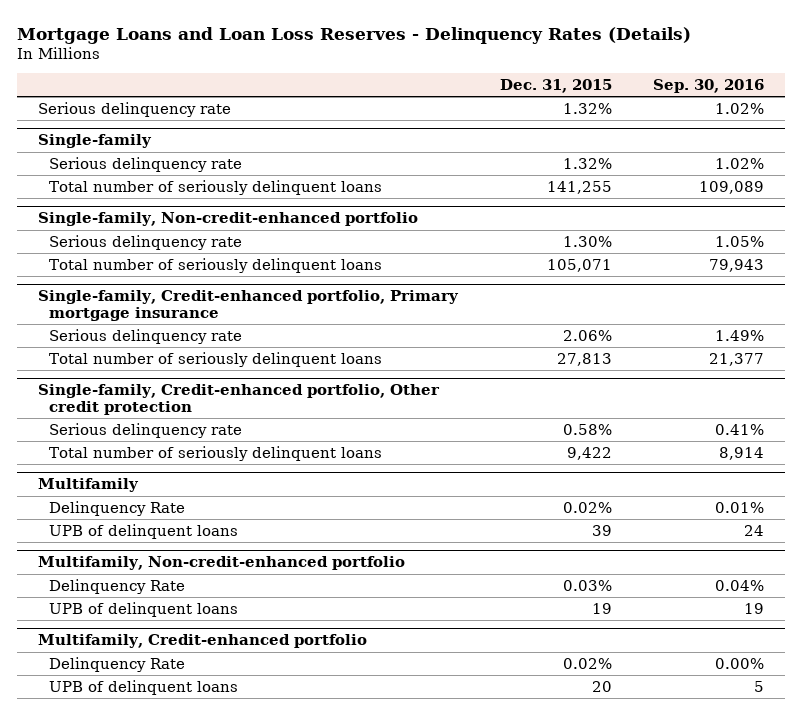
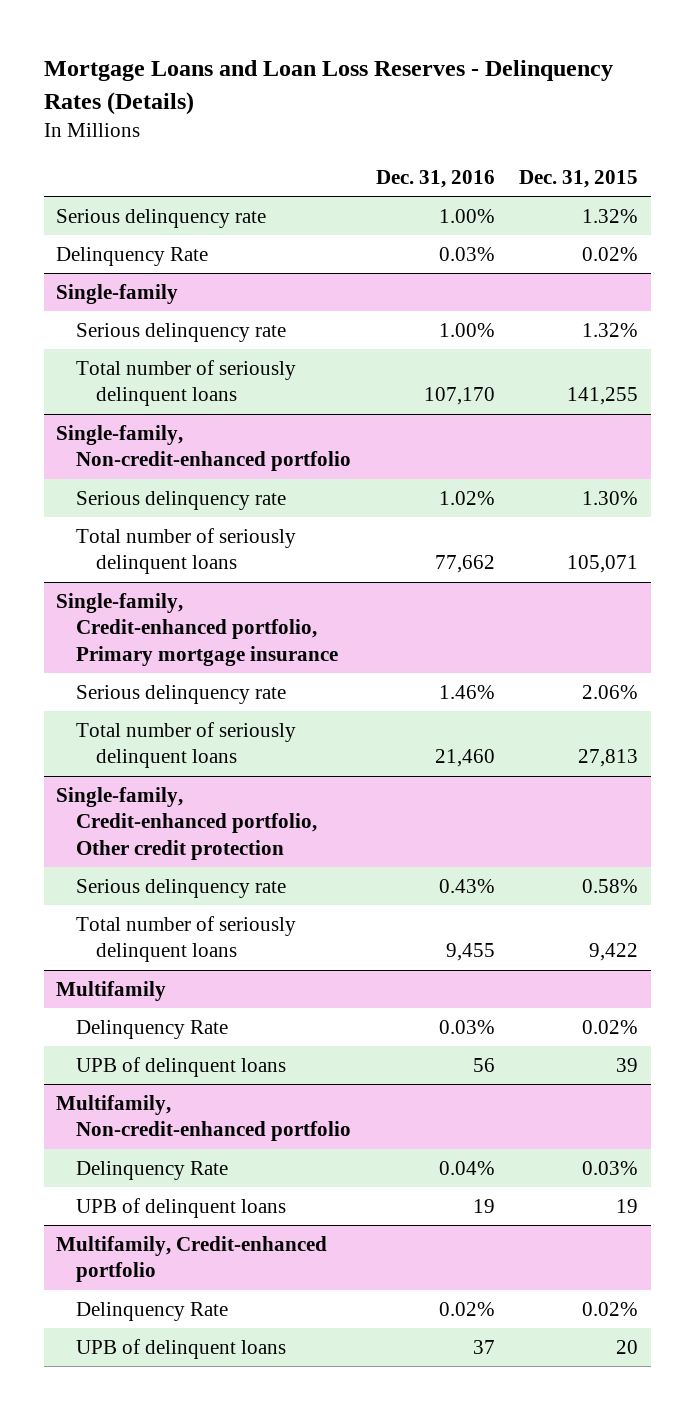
- | Dec. 31, 2015 | Sep. 30, 2016
+ | Dec. 31, 2016 | Dec. 31, 2015
+ Delinquency Rate | 0.03% | 0.02%

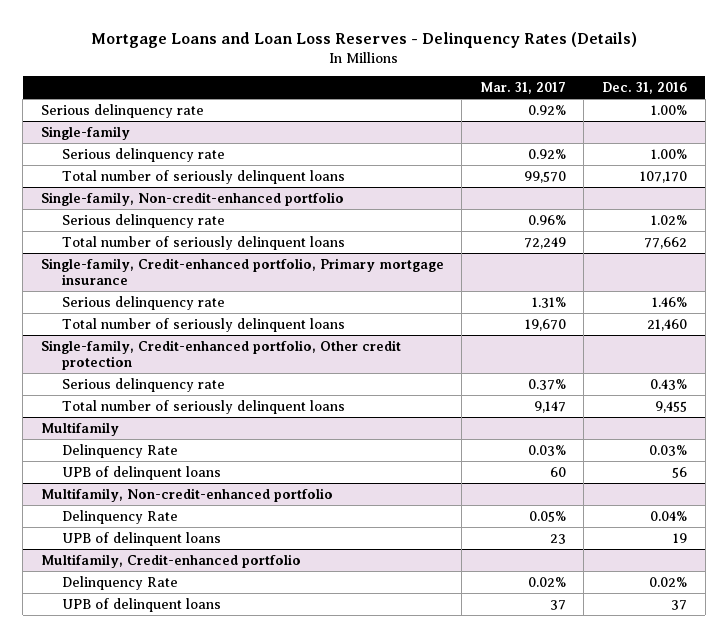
- | Dec. 31, 2016 | Dec. 31, 2015
+ | Mar. 31, 2017 | Dec. 31, 2016
- Delinquency Rate | 0.03% | 0.02%

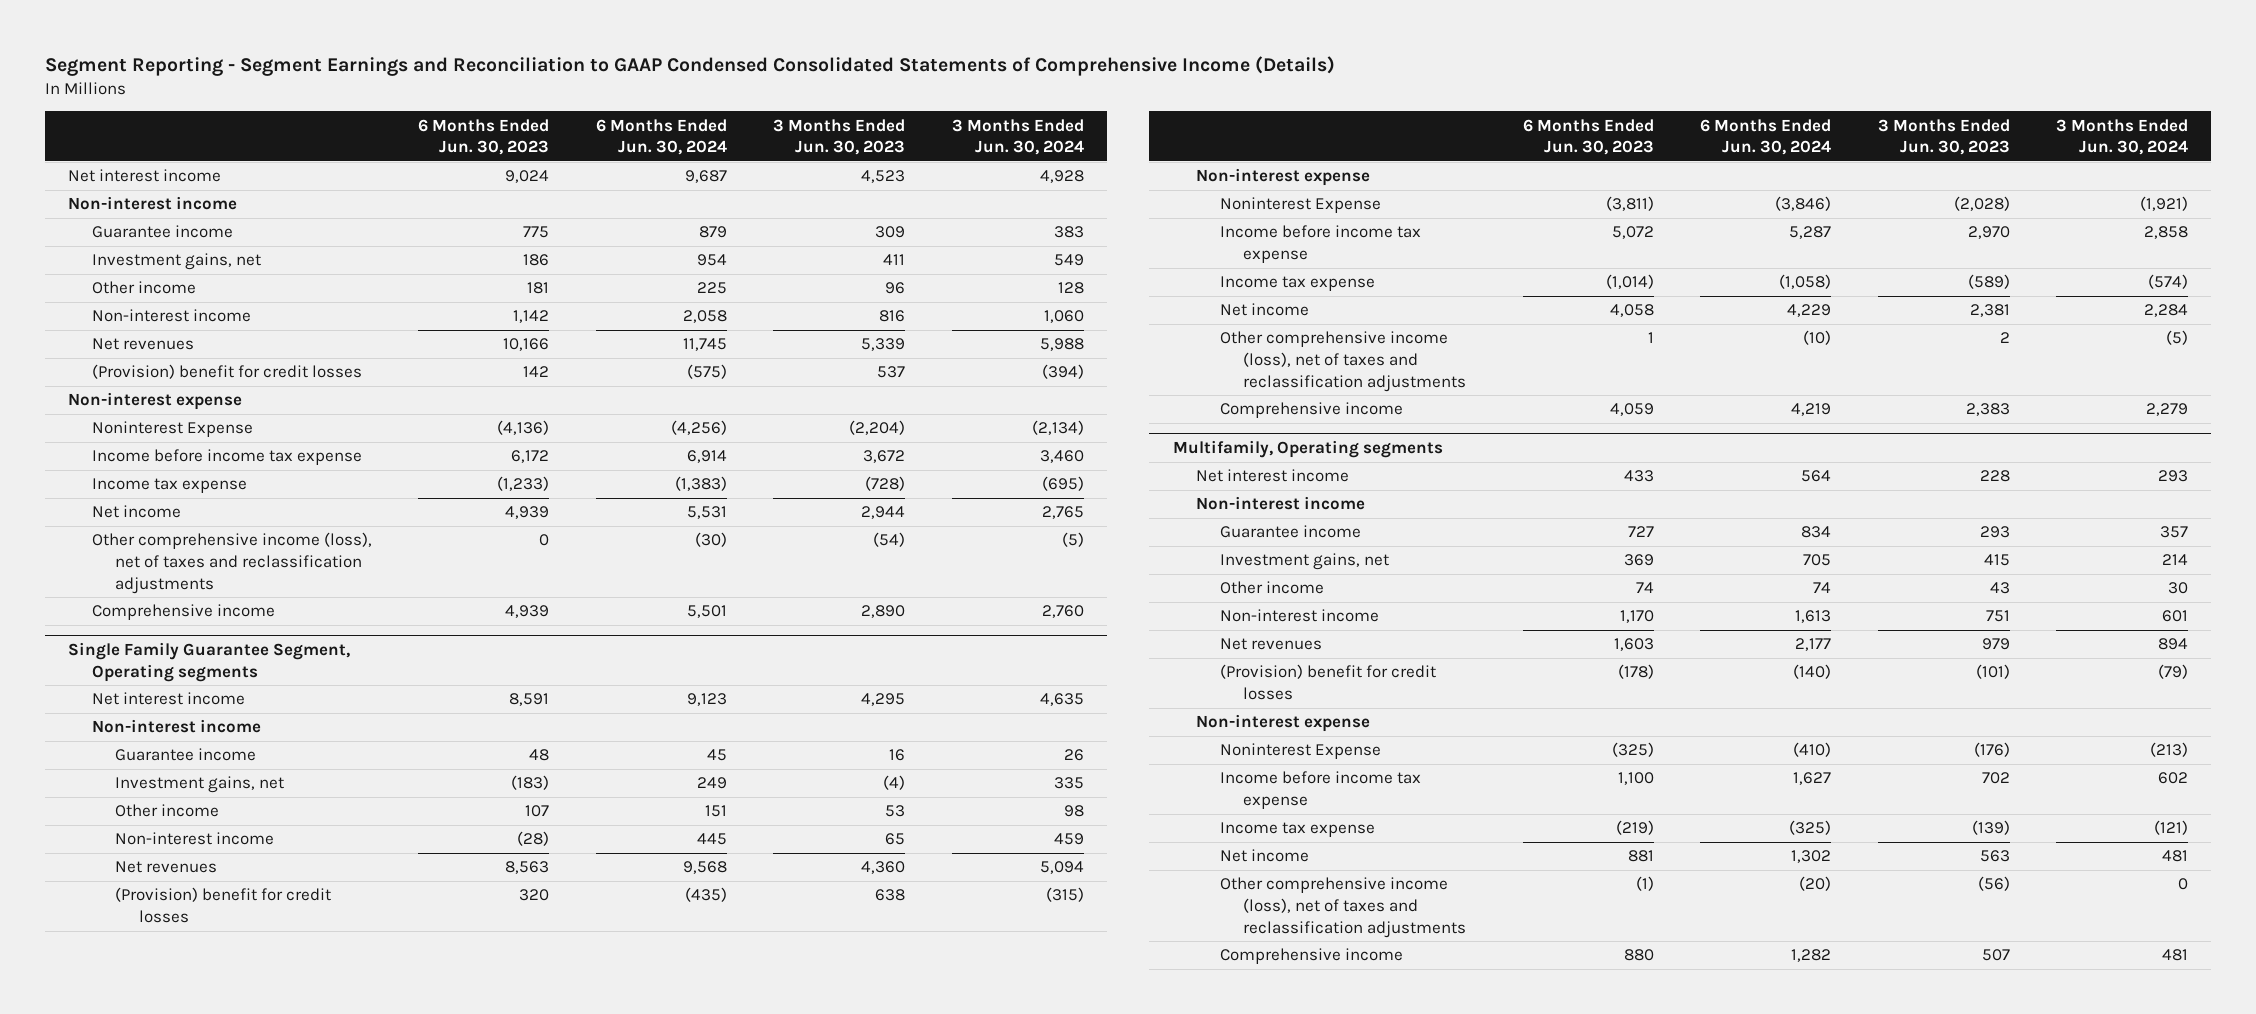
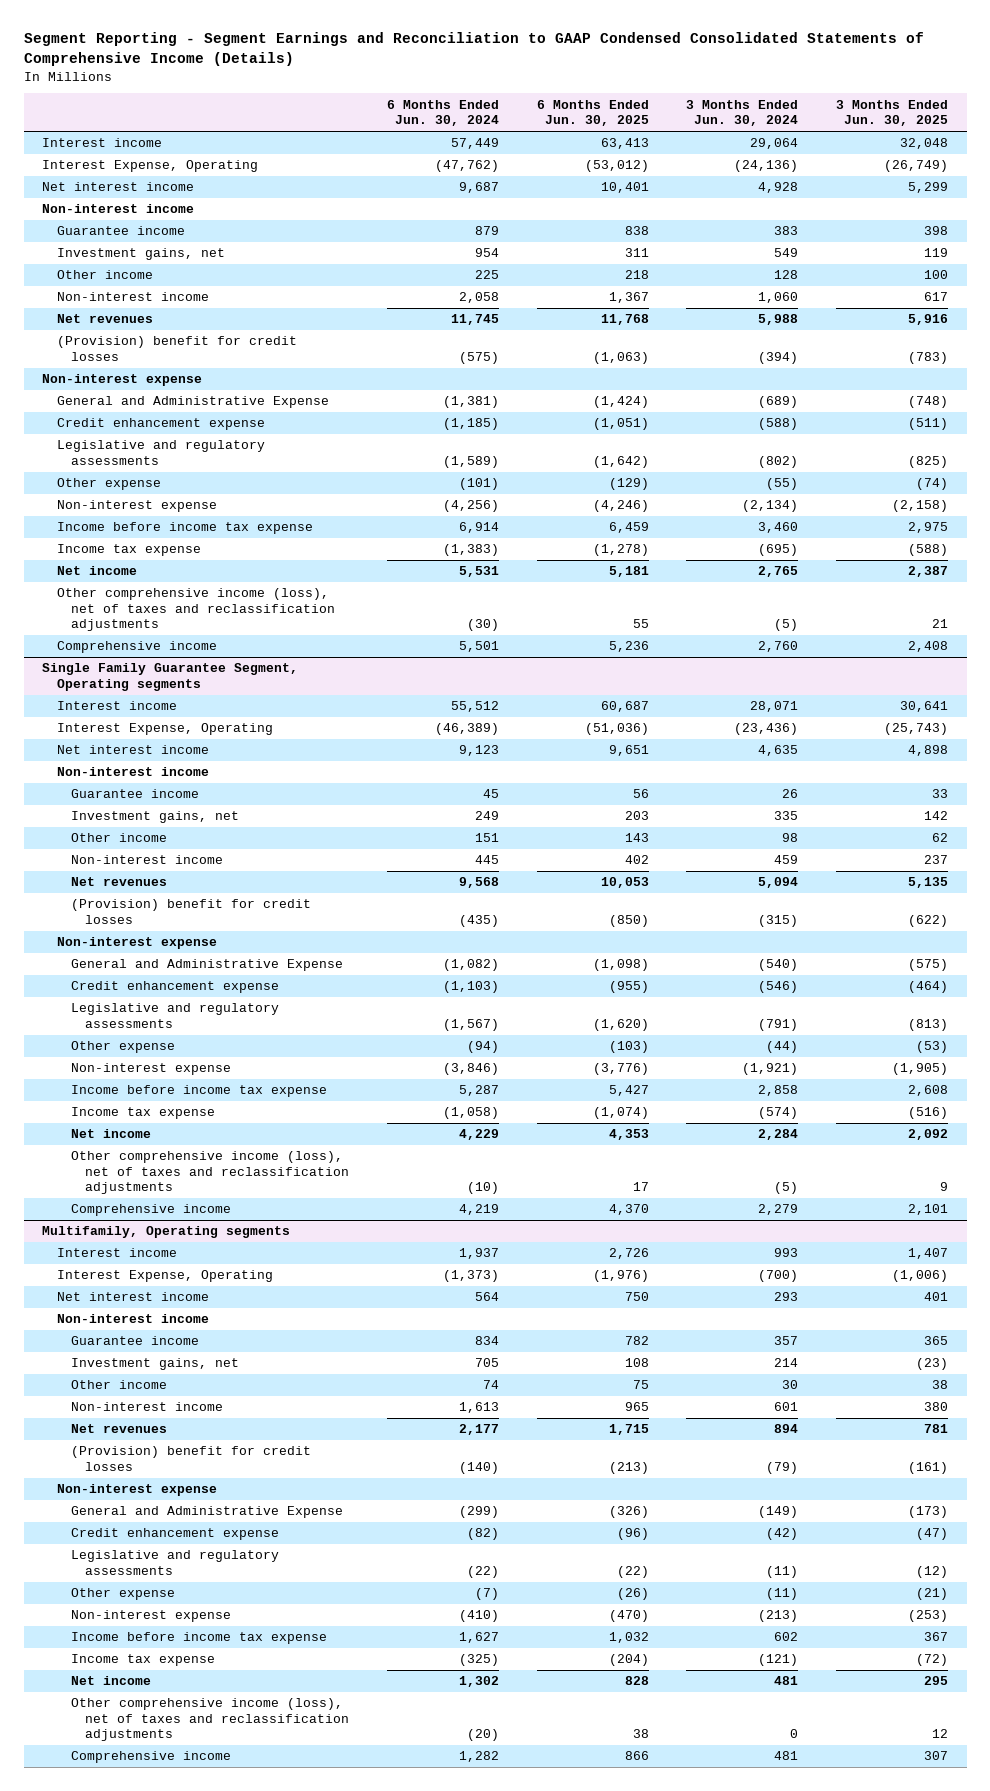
- | 6 Months Ended Jun. 30, 2023 | 6 Months Ended Jun. 30, 2024 | 3 Months Ended Jun. 30, 2023 | 3 Months Ended Jun. 30, 2024
+ | 6 Months Ended Jun. 30, 2024 | 6 Months Ended Jun. 30, 2025 | 3 Months Ended Jun. 30, 2024 | 3 Months Ended Jun. 30, 2025
+ Interest income | 57,449 | 63,413 | 29,064 | 32,048
+ Interest Expense, Operating | (47,762) | (53,012) | (24,136) | (26,749)
- Noninterest Expense | (4,136) | (4,256) | (2,204) | (2,134)
+ General and Administrative Expense | (1,381) | (1,424) | (689) | (748)
+ Credit enhancement expense | (1,185) | (1,051) | (588) | (511)
+ Legislative and regulatory assessments | (1,589) | (1,642) | (802) | (825)
+ Other expense | (101) | (129) | (55) | (74)
+ Non-interest expense | (4,256) | (4,246) | (2,134) | (2,158)
@ Single Family Guarantee Segment, Operating segments
+ Interest income | 55,512 | 60,687 | 28,071 | 30,641
+ Interest Expense, Operating | (46,389) | (51,036) | (23,436) | (25,743)
- Noninterest Expense | (3,811) | (3,846) | (2,028) | (1,921)
+ General and Administrative Expense | (1,082) | (1,098) | (540) | (575)
+ Credit enhancement expense | (1,103) | (955) | (546) | (464)
+ Legislative and regulatory assessments | (1,567) | (1,620) | (791) | (813)
+ Other expense | (94) | (103) | (44) | (53)
+ Non-interest expense | (3,846) | (3,776) | (1,921) | (1,905)
@ Multifamily, Operating segments
+ Interest income | 1,937 | 2,726 | 993 | 1,407
+ Interest Expense, Operating | (1,373) | (1,976) | (700) | (1,006)
- Noninterest Expense | (325) | (410) | (176) | (213)
+ General and Administrative Expense | (299) | (326) | (149) | (173)
+ Credit enhancement expense | (82) | (96) | (42) | (47)
+ Legislative and regulatory assessments | (22) | (22) | (11) | (12)
+ Other expense | (7) | (26) | (11) | (21)
+ Non-interest expense | (410) | (470) | (213) | (253)

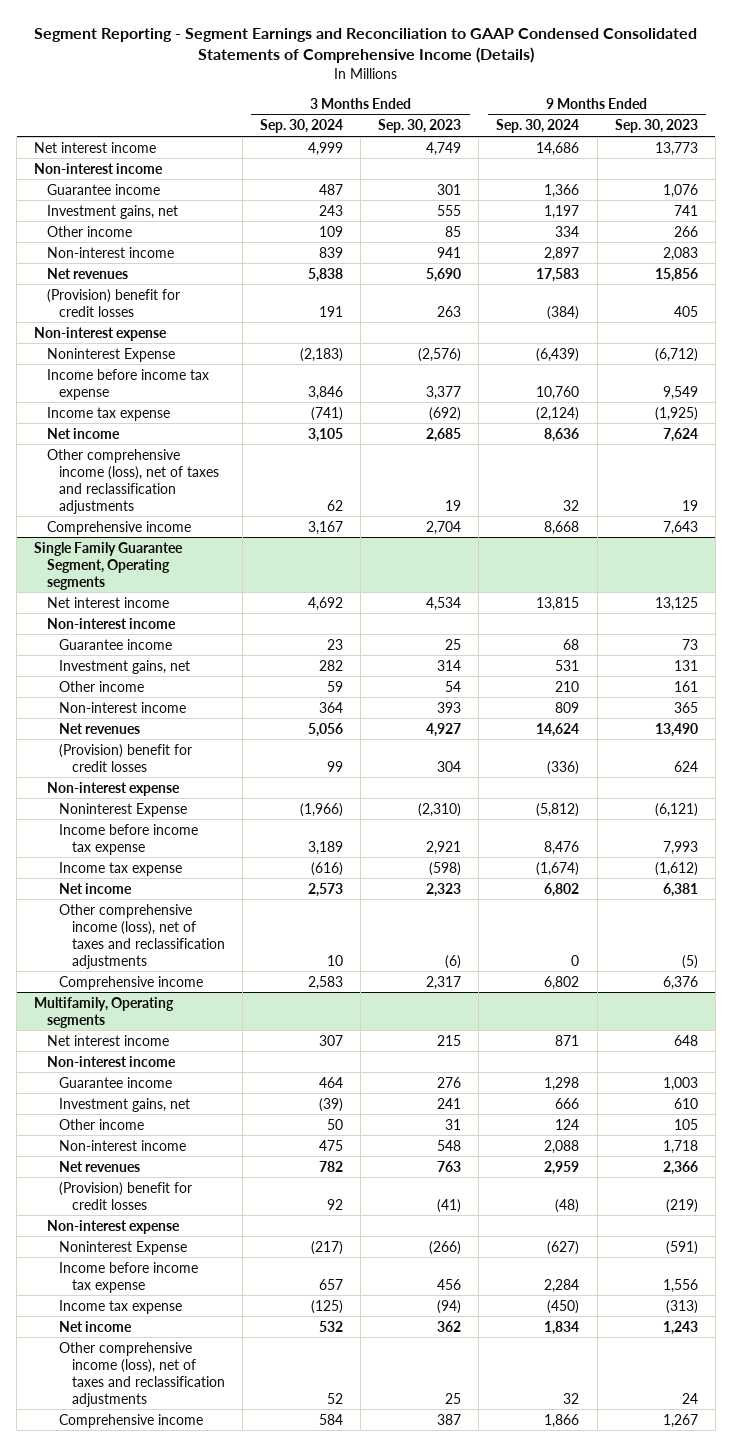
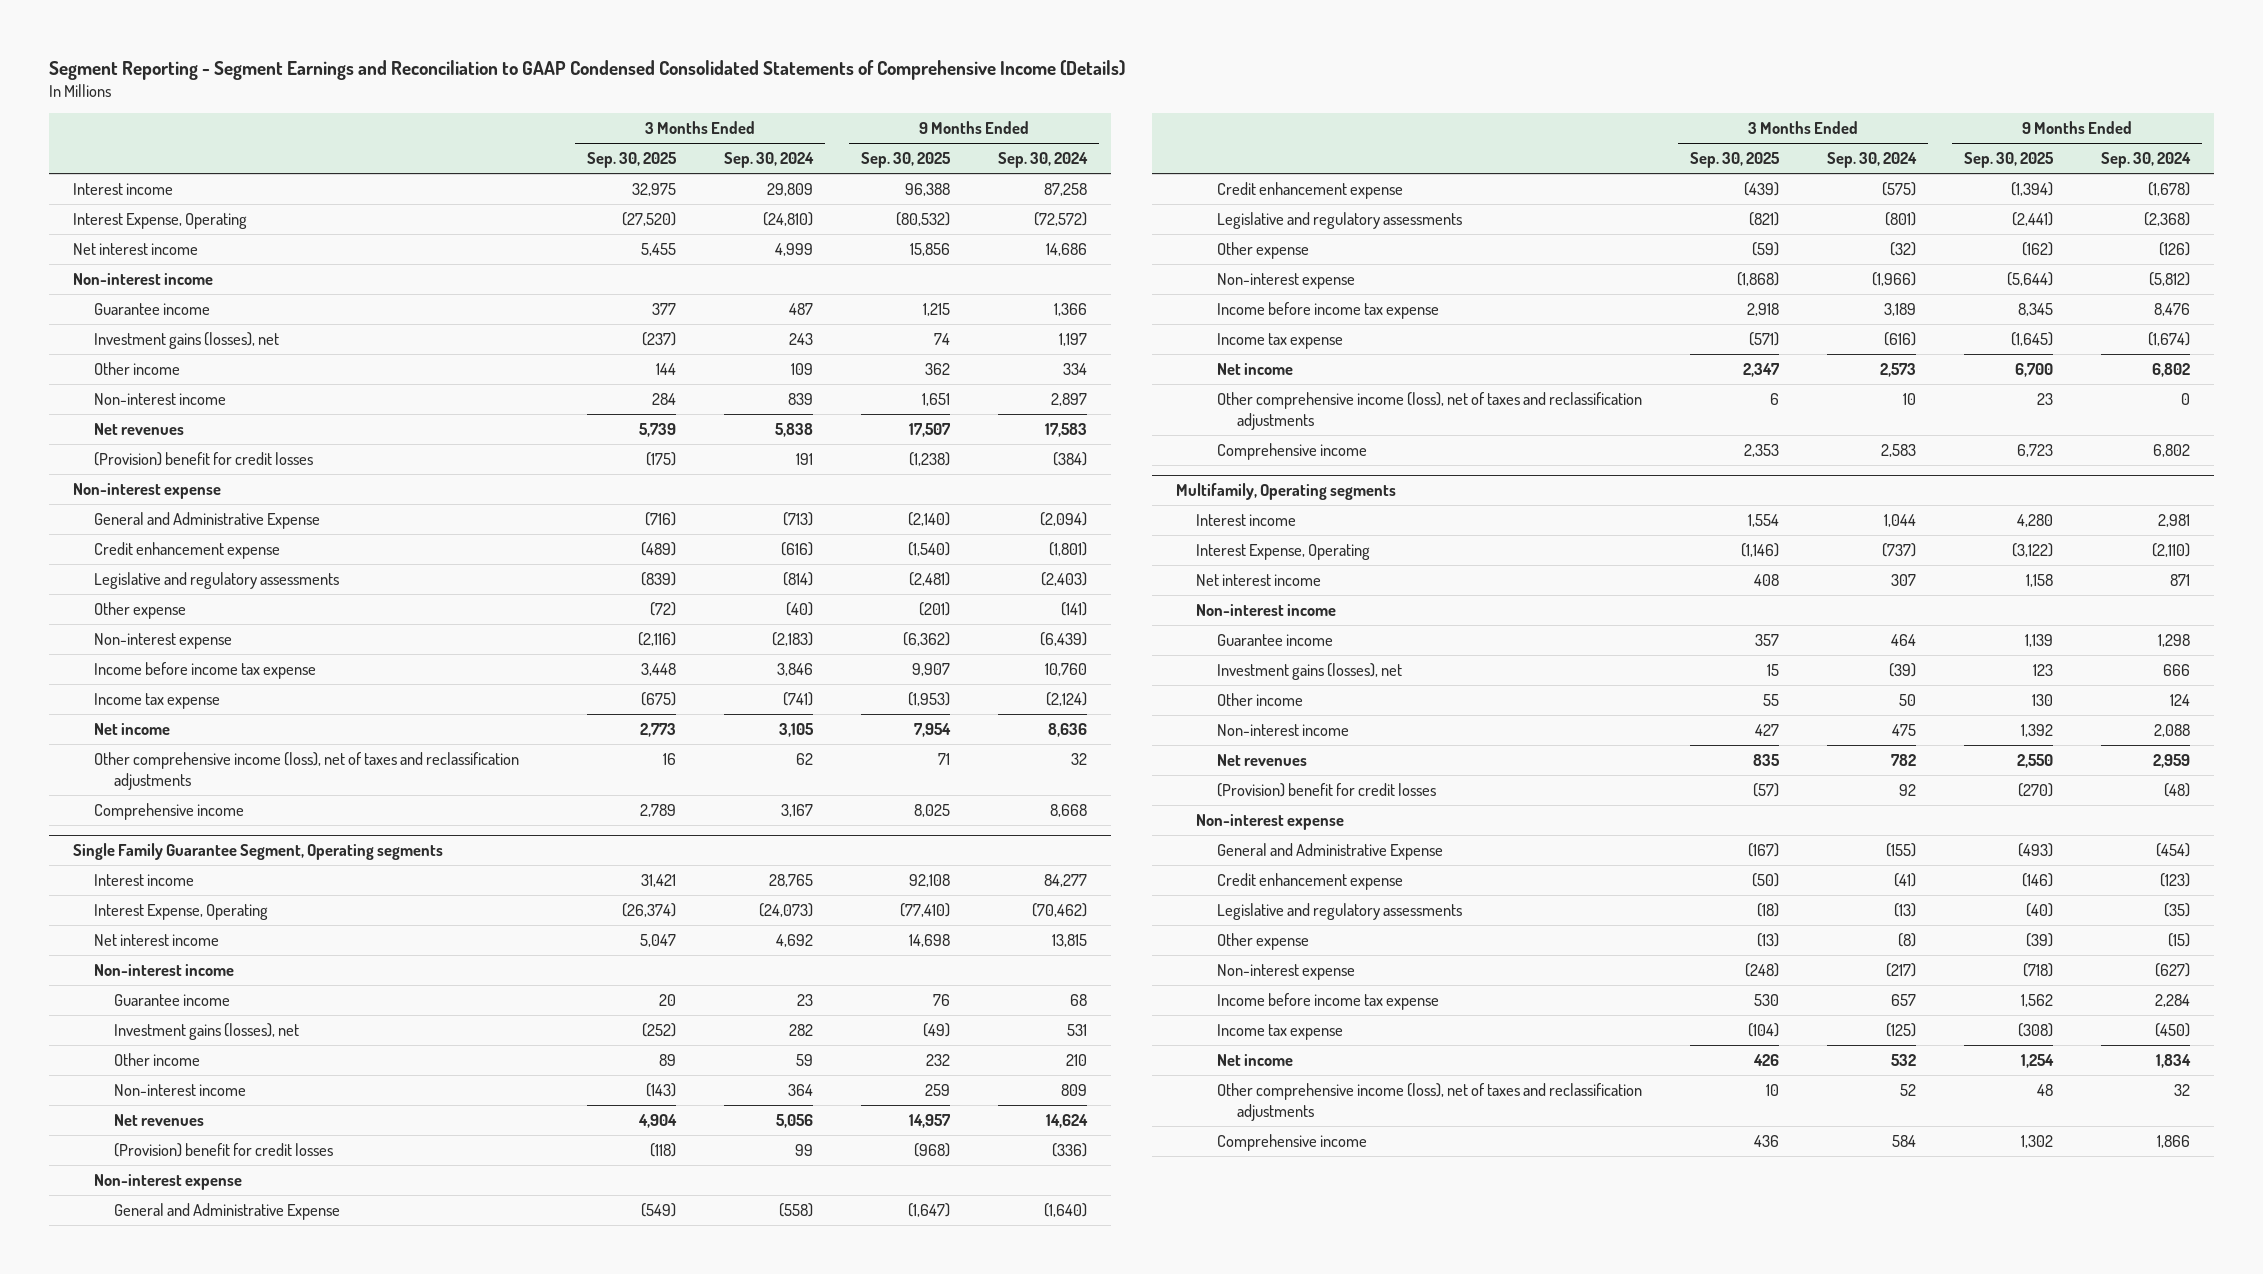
- | 3 Months Ended Sep. 30, 2024 | 3 Months Ended Sep. 30, 2023 | 9 Months Ended Sep. 30, 2024 | 9 Months Ended Sep. 30, 2023
+ | 3 Months Ended Sep. 30, 2025 | 3 Months Ended Sep. 30, 2024 | 9 Months Ended Sep. 30, 2025 | 9 Months Ended Sep. 30, 2024
+ Interest income | 32,975 | 29,809 | 96,388 | 87,258
+ Interest Expense, Operating | (27,520) | (24,810) | (80,532) | (72,572)
- Investment gains, net | 243 | 555 | 1,197 | 741
+ Investment gains (losses), net | (237) | 243 | 74 | 1,197
- Noninterest Expense | (2,183) | (2,576) | (6,439) | (6,712)
+ General and Administrative Expense | (716) | (713) | (2,140) | (2,094)
+ Credit enhancement expense | (489) | (616) | (1,540) | (1,801)
+ Legislative and regulatory assessments | (839) | (814) | (2,481) | (2,403)
+ Other expense | (72) | (40) | (201) | (141)
+ Non-interest expense | (2,116) | (2,183) | (6,362) | (6,439)
@ Single Family Guarantee Segment, Operating segments
+ Interest income | 31,421 | 28,765 | 92,108 | 84,277
+ Interest Expense, Operating | (26,374) | (24,073) | (77,410) | (70,462)
- Investment gains, net | 282 | 314 | 531 | 131
+ Investment gains (losses), net | (252) | 282 | (49) | 531
- Noninterest Expense | (1,966) | (2,310) | (5,812) | (6,121)
+ General and Administrative Expense | (549) | (558) | (1,647) | (1,640)
+ Credit enhancement expense | (439) | (575) | (1,394) | (1,678)
+ Legislative and regulatory assessments | (821) | (801) | (2,441) | (2,368)
+ Other expense | (59) | (32) | (162) | (126)
+ Non-interest expense | (1,868) | (1,966) | (5,644) | (5,812)
@ Multifamily, Operating segments
+ Interest income | 1,554 | 1,044 | 4,280 | 2,981
+ Interest Expense, Operating | (1,146) | (737) | (3,122) | (2,110)
- Investment gains, net | (39) | 241 | 666 | 610
+ Investment gains (losses), net | 15 | (39) | 123 | 666
- Noninterest Expense | (217) | (266) | (627) | (591)
+ General and Administrative Expense | (167) | (155) | (493) | (454)
+ Credit enhancement expense | (50) | (41) | (146) | (123)
+ Legislative and regulatory assessments | (18) | (13) | (40) | (35)
+ Other expense | (13) | (8) | (39) | (15)
+ Non-interest expense | (248) | (217) | (718) | (627)

